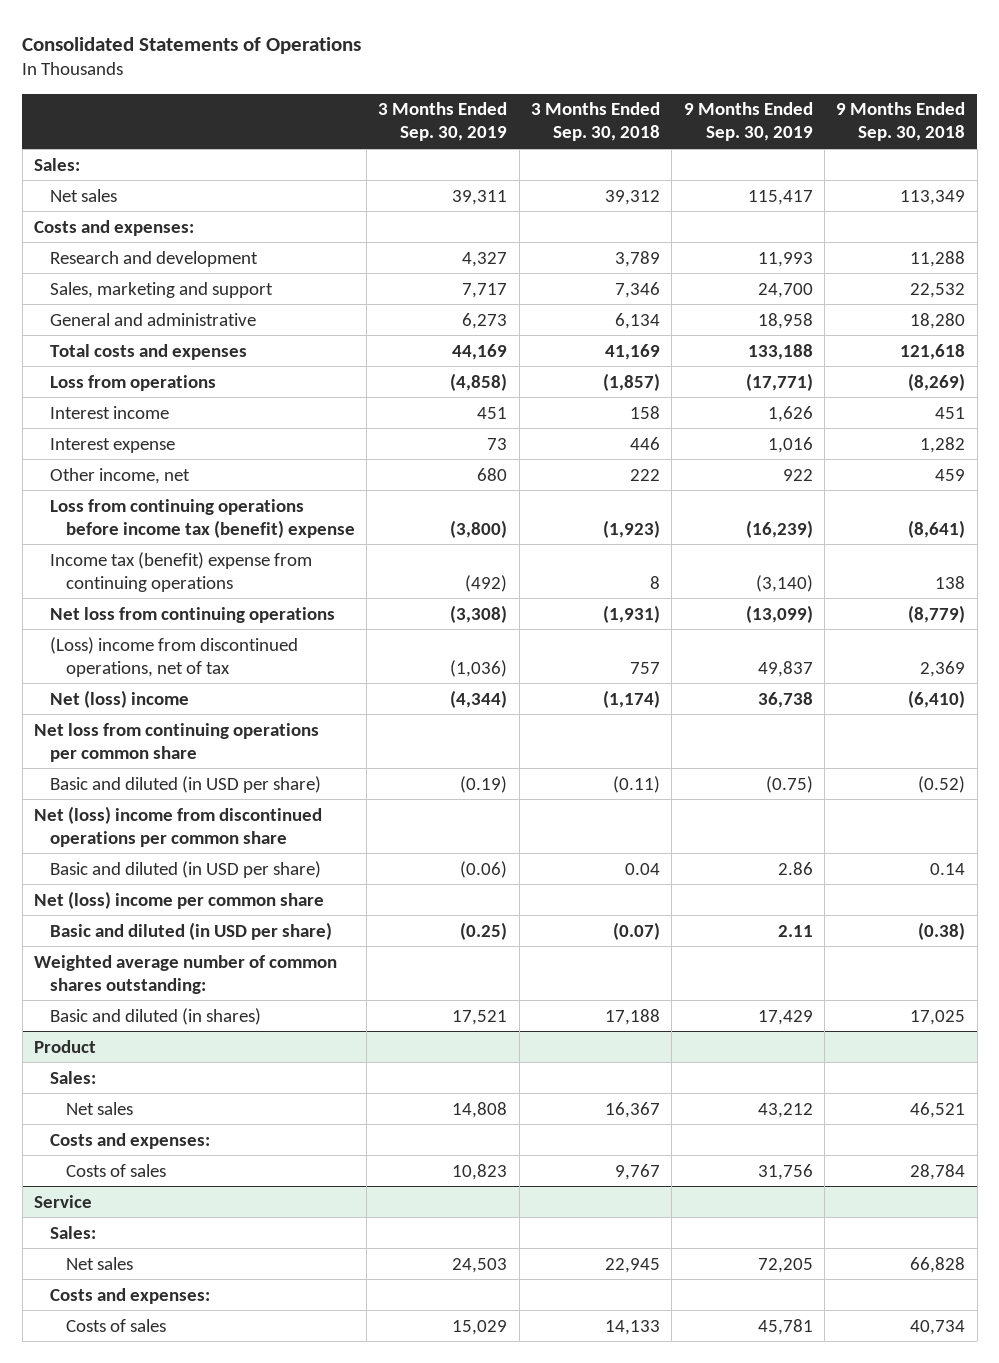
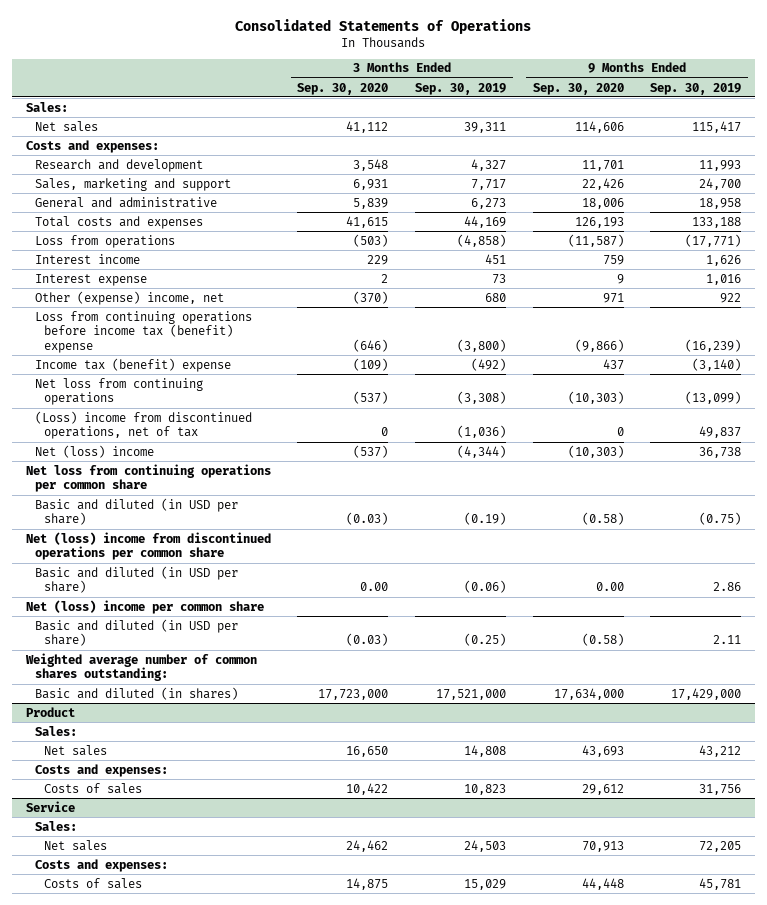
- | 3 Months Ended Sep. 30, 2019 | 3 Months Ended Sep. 30, 2018 | 9 Months Ended Sep. 30, 2019 | 9 Months Ended Sep. 30, 2018
+ | 3 Months Ended Sep. 30, 2020 | 3 Months Ended Sep. 30, 2019 | 9 Months Ended Sep. 30, 2020 | 9 Months Ended Sep. 30, 2019
- Other income, net | 680 | 222 | 922 | 459
+ Other (expense) income, net | (370) | 680 | 971 | 922
- Income tax (benefit) expense from continuing operations | (492) | 8 | (3,140) | 138
+ Income tax (benefit) expense | (109) | (492) | 437 | (3,140)
- Basic and diluted (in shares) | 17,521 | 17,188 | 17,429 | 17,025
+ Basic and diluted (in shares) | 17,723,000 | 17,521,000 | 17,634,000 | 17,429,000

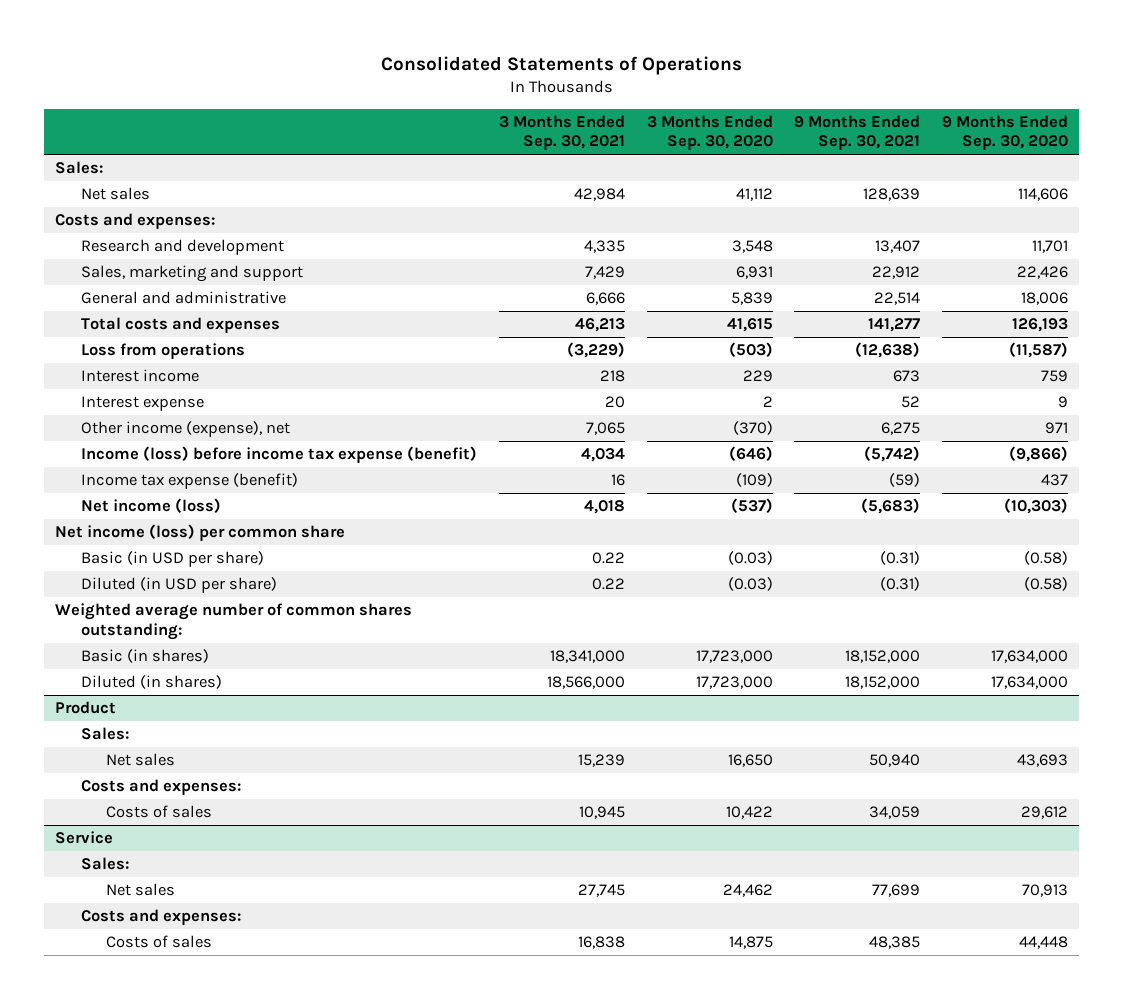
- | 3 Months Ended Sep. 30, 2020 | 3 Months Ended Sep. 30, 2019 | 9 Months Ended Sep. 30, 2020 | 9 Months Ended Sep. 30, 2019
+ | 3 Months Ended Sep. 30, 2021 | 3 Months Ended Sep. 30, 2020 | 9 Months Ended Sep. 30, 2021 | 9 Months Ended Sep. 30, 2020
- Other (expense) income, net | (370) | 680 | 971 | 922
- Loss from continuing operations before income tax (benefit) expense | (646) | (3,800) | (9,866) | (16,239)
- Income tax (benefit) expense | (109) | (492) | 437 | (3,140)
- Net loss from continuing operations | (537) | (3,308) | (10,303) | (13,099)
- (Loss) income from discontinued operations, net of tax | 0 | (1,036) | 0 | 49,837
- Net (loss) income | (537) | (4,344) | (10,303) | 36,738
- Net loss from continuing operations per common share
- Basic and diluted (in USD per share) | (0.03) | (0.19) | (0.58) | (0.75)
- Net (loss) income from discontinued operations per common share
- Basic and diluted (in USD per share) | 0.00 | (0.06) | 0.00 | 2.86
- Net (loss) income per common share
- Basic and diluted (in USD per share) | (0.03) | (0.25) | (0.58) | 2.11
+ Other income (expense), net | 7,065 | (370) | 6,275 | 971
+ Income (loss) before income tax expense (benefit) | 4,034 | (646) | (5,742) | (9,866)
+ Income tax expense (benefit) | 16 | (109) | (59) | 437
+ Net income (loss) | 4,018 | (537) | (5,683) | (10,303)
+ Net income (loss) per common share
+ Basic (in USD per share) | 0.22 | (0.03) | (0.31) | (0.58)
+ Diluted (in USD per share) | 0.22 | (0.03) | (0.31) | (0.58)
- Basic and diluted (in shares) | 17,723,000 | 17,521,000 | 17,634,000 | 17,429,000
+ Basic (in shares) | 18,341,000 | 17,723,000 | 18,152,000 | 17,634,000
+ Diluted (in shares) | 18,566,000 | 17,723,000 | 18,152,000 | 17,634,000

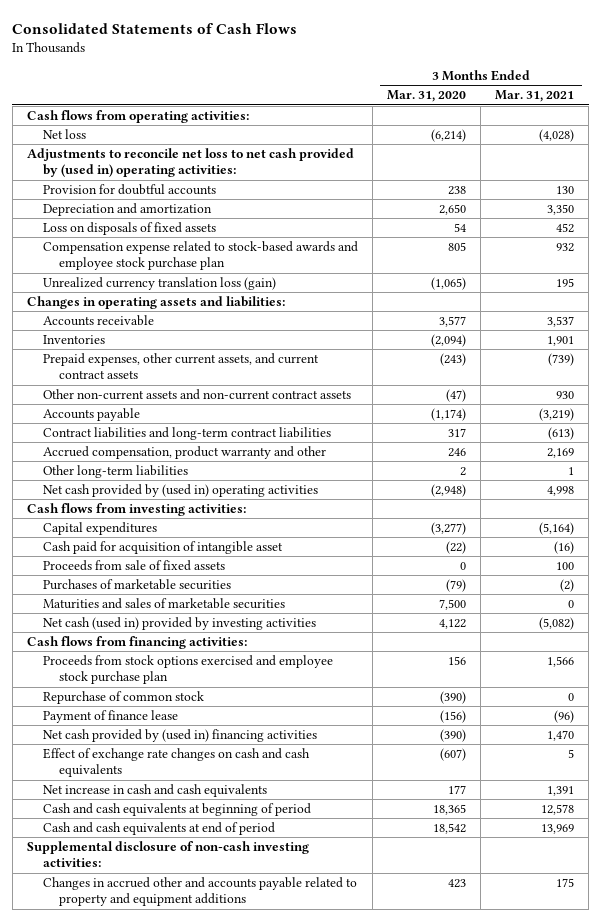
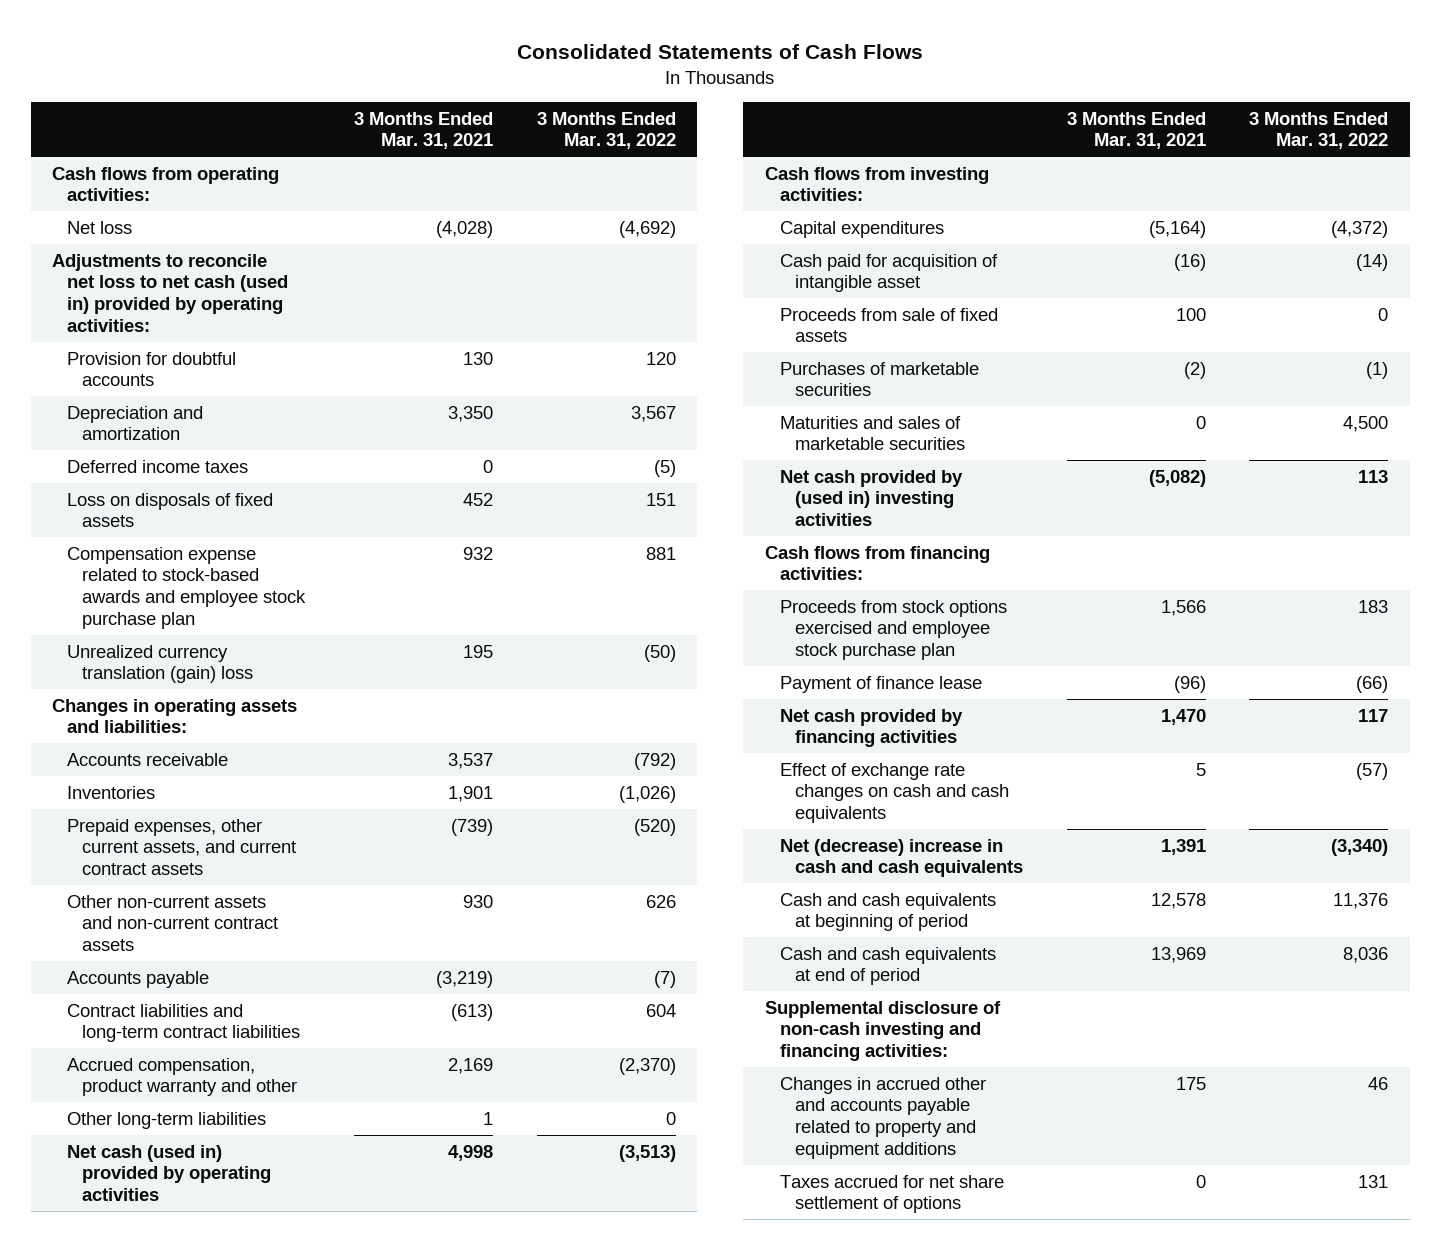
- | 3 Months Ended Mar. 31, 2020 | 3 Months Ended Mar. 31, 2021
+ | 3 Months Ended Mar. 31, 2021 | 3 Months Ended Mar. 31, 2022
- Adjustments to reconcile net loss to net cash provided by (used in) operating activities:
+ Adjustments to reconcile net loss to net cash (used in) provided by operating activities:
+ Deferred income taxes | 0 | (5)
- Unrealized currency translation loss (gain) | (1,065) | 195
+ Unrealized currency translation (gain) loss | 195 | (50)
- Net cash provided by (used in) operating activities | (2,948) | 4,998
+ Net cash (used in) provided by operating activities | 4,998 | (3,513)
- Net cash (used in) provided by investing activities | 4,122 | (5,082)
+ Net cash provided by (used in) investing activities | (5,082) | 113
- Repurchase of common stock | (390) | 0
- Net cash provided by (used in) financing activities | (390) | 1,470
+ Net cash provided by financing activities | 1,470 | 117
- Net increase in cash and cash equivalents | 177 | 1,391
+ Net (decrease) increase in cash and cash equivalents | 1,391 | (3,340)
- Supplemental disclosure of non-cash investing activities:
+ Supplemental disclosure of non-cash investing and financing activities:
+ Taxes accrued for net share settlement of options | 0 | 131

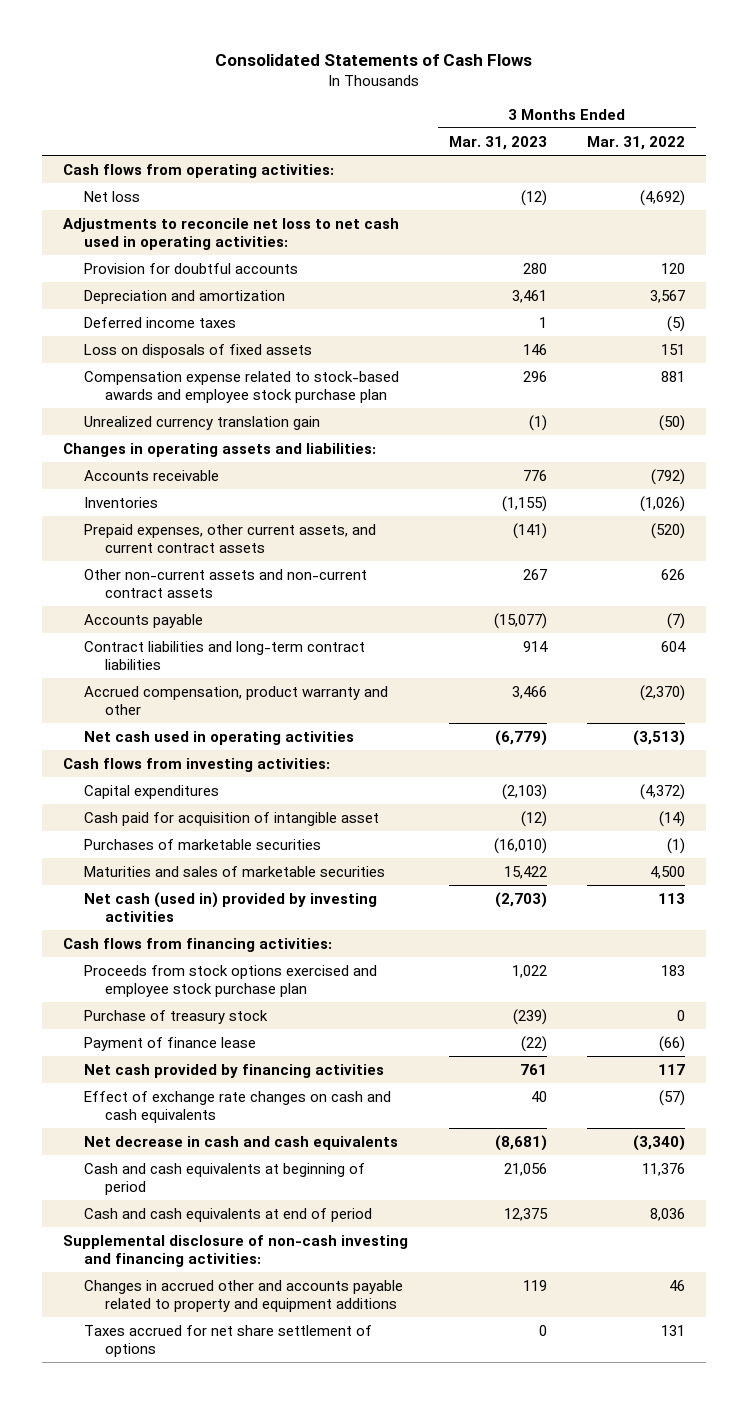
- | 3 Months Ended Mar. 31, 2021 | 3 Months Ended Mar. 31, 2022
+ | 3 Months Ended Mar. 31, 2023 | 3 Months Ended Mar. 31, 2022
- Adjustments to reconcile net loss to net cash (used in) provided by operating activities:
+ Adjustments to reconcile net loss to net cash used in operating activities:
- Unrealized currency translation (gain) loss | 195 | (50)
+ Unrealized currency translation gain | (1) | (50)
- Other long-term liabilities | 1 | 0
- Net cash (used in) provided by operating activities | 4,998 | (3,513)
+ Net cash used in operating activities | (6,779) | (3,513)
- Proceeds from sale of fixed assets | 100 | 0
- Net cash provided by (used in) investing activities | (5,082) | 113
+ Net cash (used in) provided by investing activities | (2,703) | 113
+ Purchase of treasury stock | (239) | 0
- Net (decrease) increase in cash and cash equivalents | 1,391 | (3,340)
+ Net decrease in cash and cash equivalents | (8,681) | (3,340)

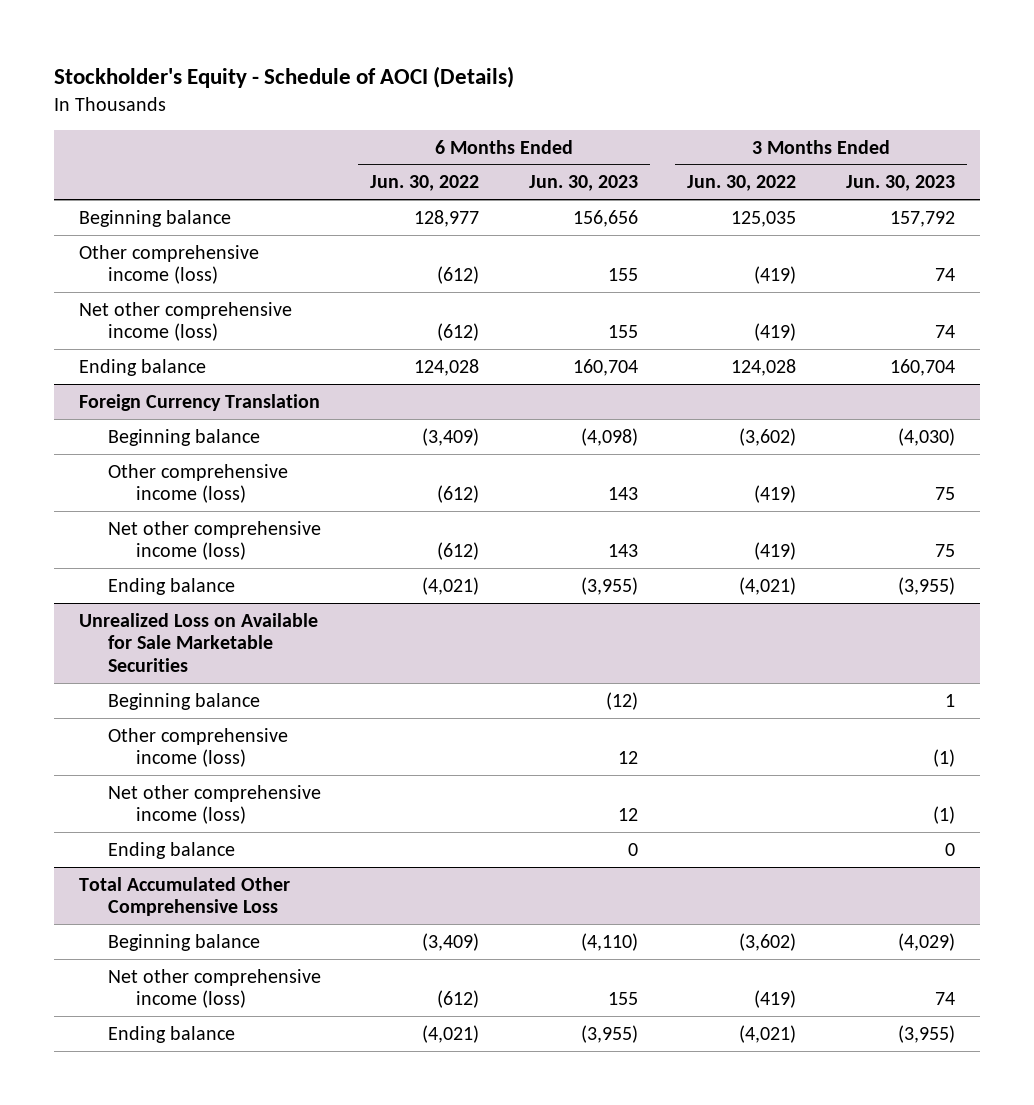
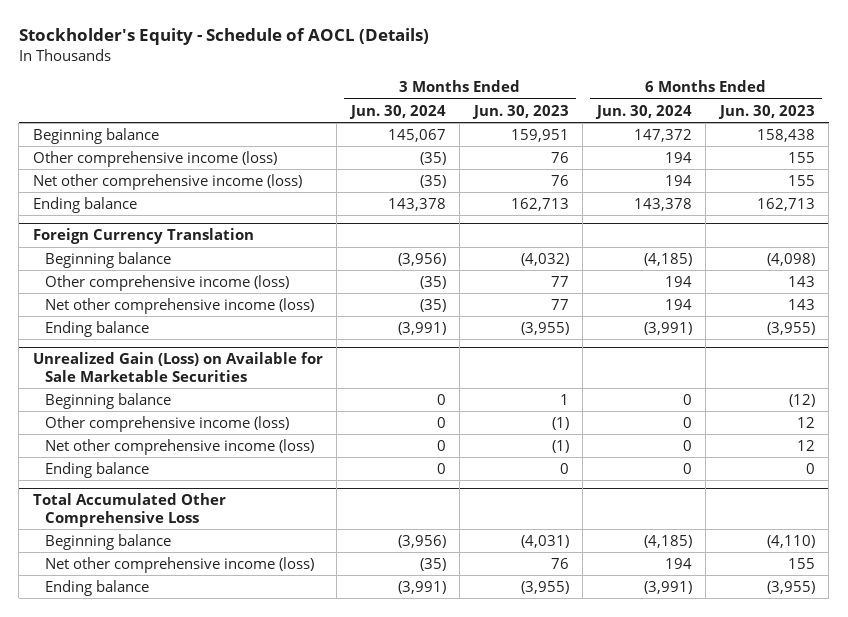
- Stockholder's Equity - Schedule of AOCI (Details)
+ Stockholder's Equity - Schedule of AOCL (Details)
- | 6 Months Ended Jun. 30, 2022 | 6 Months Ended Jun. 30, 2023 | 3 Months Ended Jun. 30, 2022 | 3 Months Ended Jun. 30, 2023
+ | 3 Months Ended Jun. 30, 2024 | 3 Months Ended Jun. 30, 2023 | 6 Months Ended Jun. 30, 2024 | 6 Months Ended Jun. 30, 2023
- Beginning balance | 128,977 | 156,656 | 125,035 | 157,792
- Other comprehensive income (loss) | (612) | 155 | (419) | 74
- Net other comprehensive income (loss) | (612) | 155 | (419) | 74
- Ending balance | 124,028 | 160,704 | 124,028 | 160,704
+ Beginning balance | 145,067 | 159,951 | 147,372 | 158,438
+ Other comprehensive income (loss) | (35) | 76 | 194 | 155
+ Net other comprehensive income (loss) | (35) | 76 | 194 | 155
+ Ending balance | 143,378 | 162,713 | 143,378 | 162,713
@ Foreign Currency Translation
- Beginning balance | (3,409) | (4,098) | (3,602) | (4,030)
- Other comprehensive income (loss) | (612) | 143 | (419) | 75
- Net other comprehensive income (loss) | (612) | 143 | (419) | 75
+ Beginning balance | (3,956) | (4,032) | (4,185) | (4,098)
+ Other comprehensive income (loss) | (35) | 77 | 194 | 143
+ Net other comprehensive income (loss) | (35) | 77 | 194 | 143
- Unrealized Loss on Available for Sale Marketable Securities
+ Unrealized Gain (Loss) on Available for Sale Marketable Securities
@ Total Accumulated Other Comprehensive Loss
- Beginning balance | (3,409) | (4,110) | (3,602) | (4,029)
- Net other comprehensive income (loss) | (612) | 155 | (419) | 74
+ Beginning balance | (3,956) | (4,031) | (4,185) | (4,110)
+ Net other comprehensive income (loss) | (35) | 76 | 194 | 155

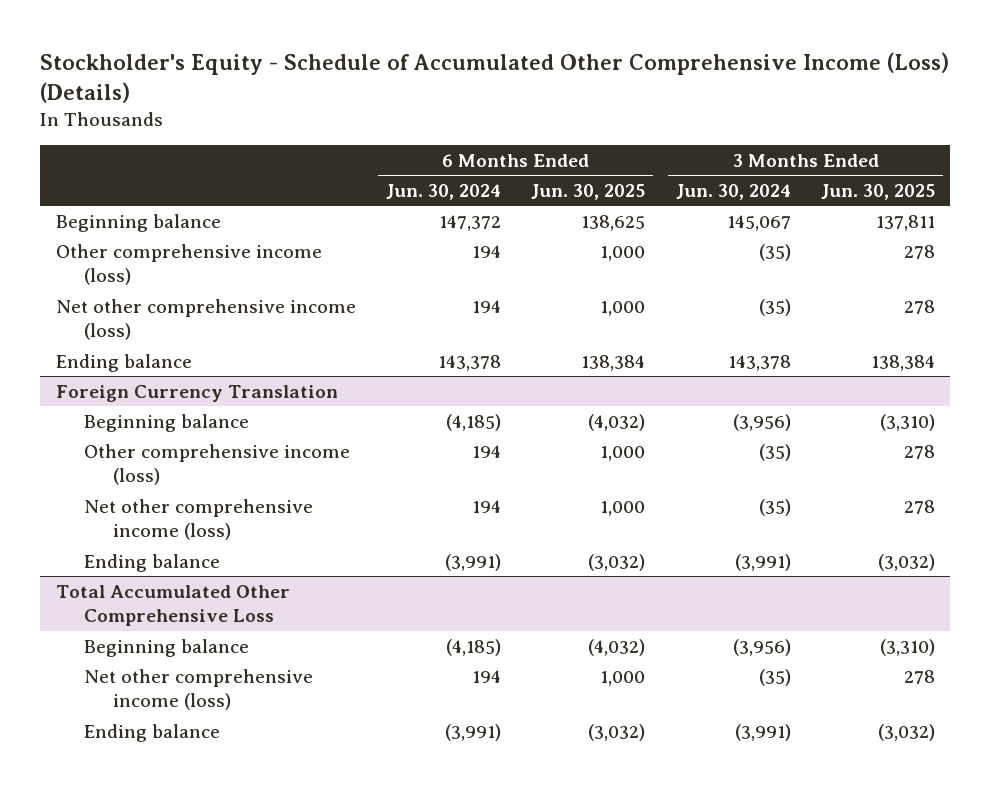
- Stockholder's Equity - Schedule of AOCL (Details)
+ Stockholder's Equity - Schedule of Accumulated Other Comprehensive Income (Loss) (Details)
- | 3 Months Ended Jun. 30, 2024 | 3 Months Ended Jun. 30, 2023 | 6 Months Ended Jun. 30, 2024 | 6 Months Ended Jun. 30, 2023
+ | 6 Months Ended Jun. 30, 2024 | 6 Months Ended Jun. 30, 2025 | 3 Months Ended Jun. 30, 2024 | 3 Months Ended Jun. 30, 2025
- Unrealized Gain (Loss) on Available for Sale Marketable Securities
- Beginning balance | 0 | 1 | 0 | (12)
- Other comprehensive income (loss) | 0 | (1) | 0 | 12
- Net other comprehensive income (loss) | 0 | (1) | 0 | 12
- Ending balance | 0 | 0 | 0 | 0

